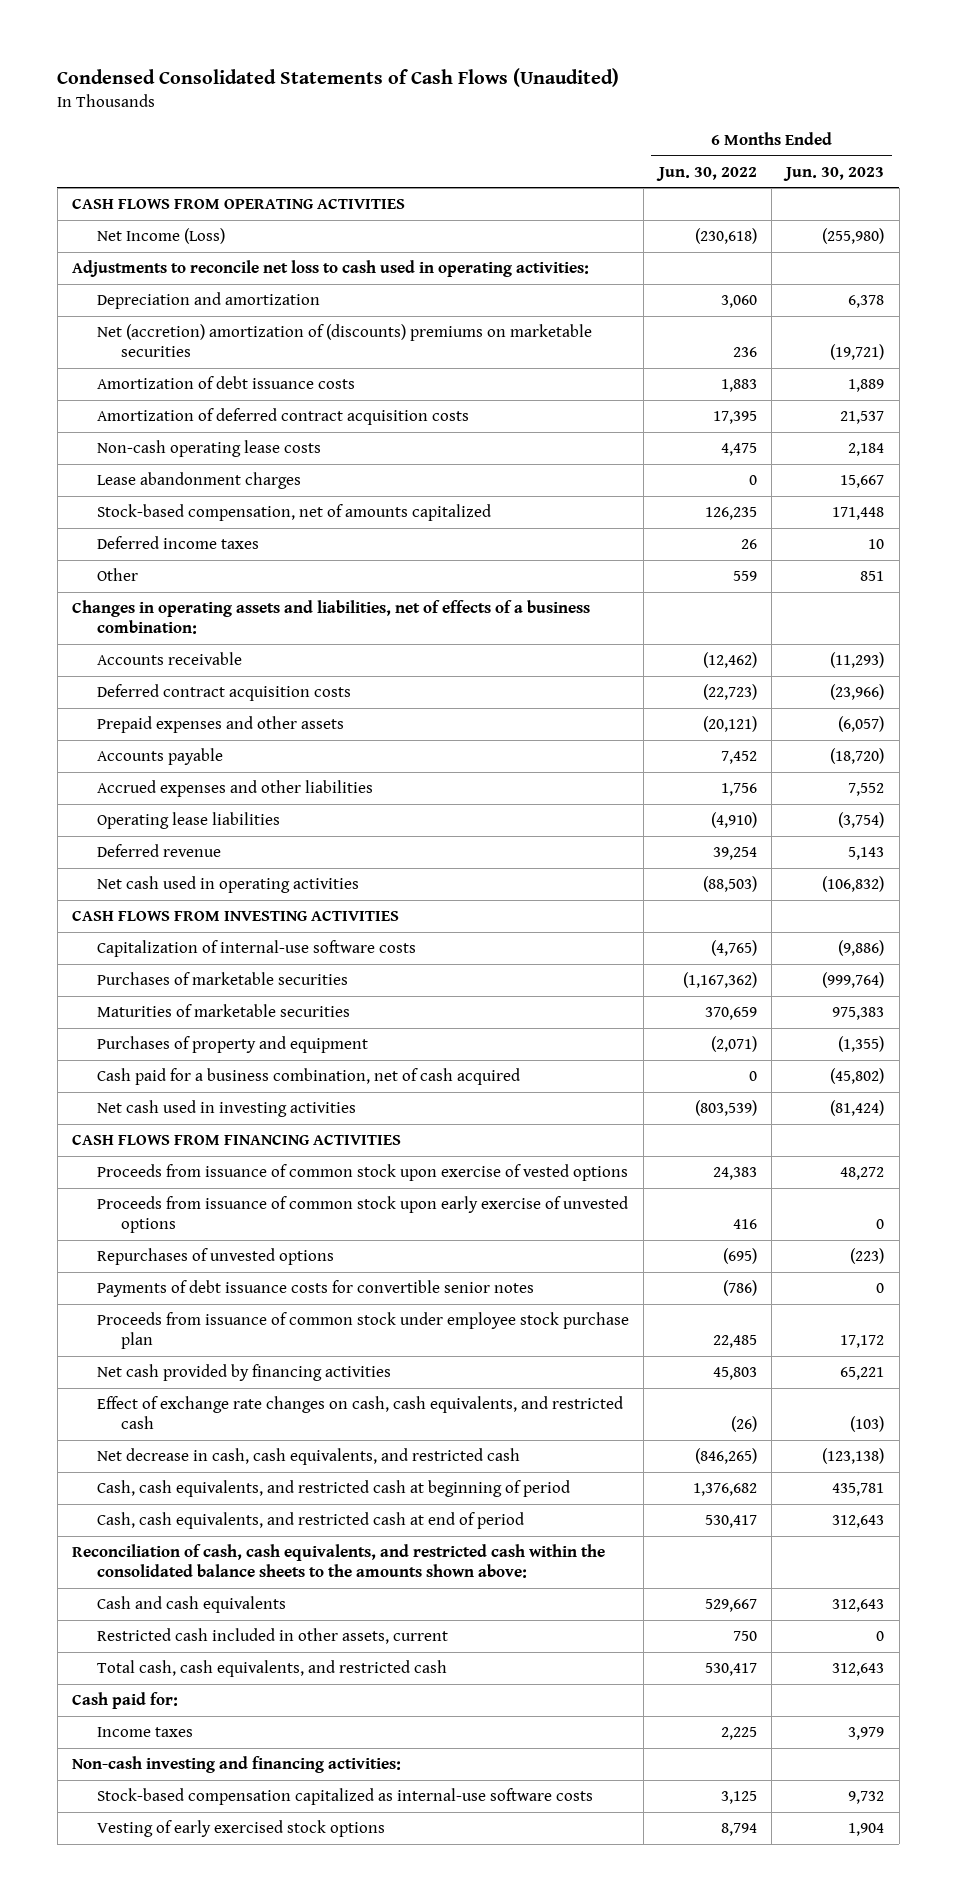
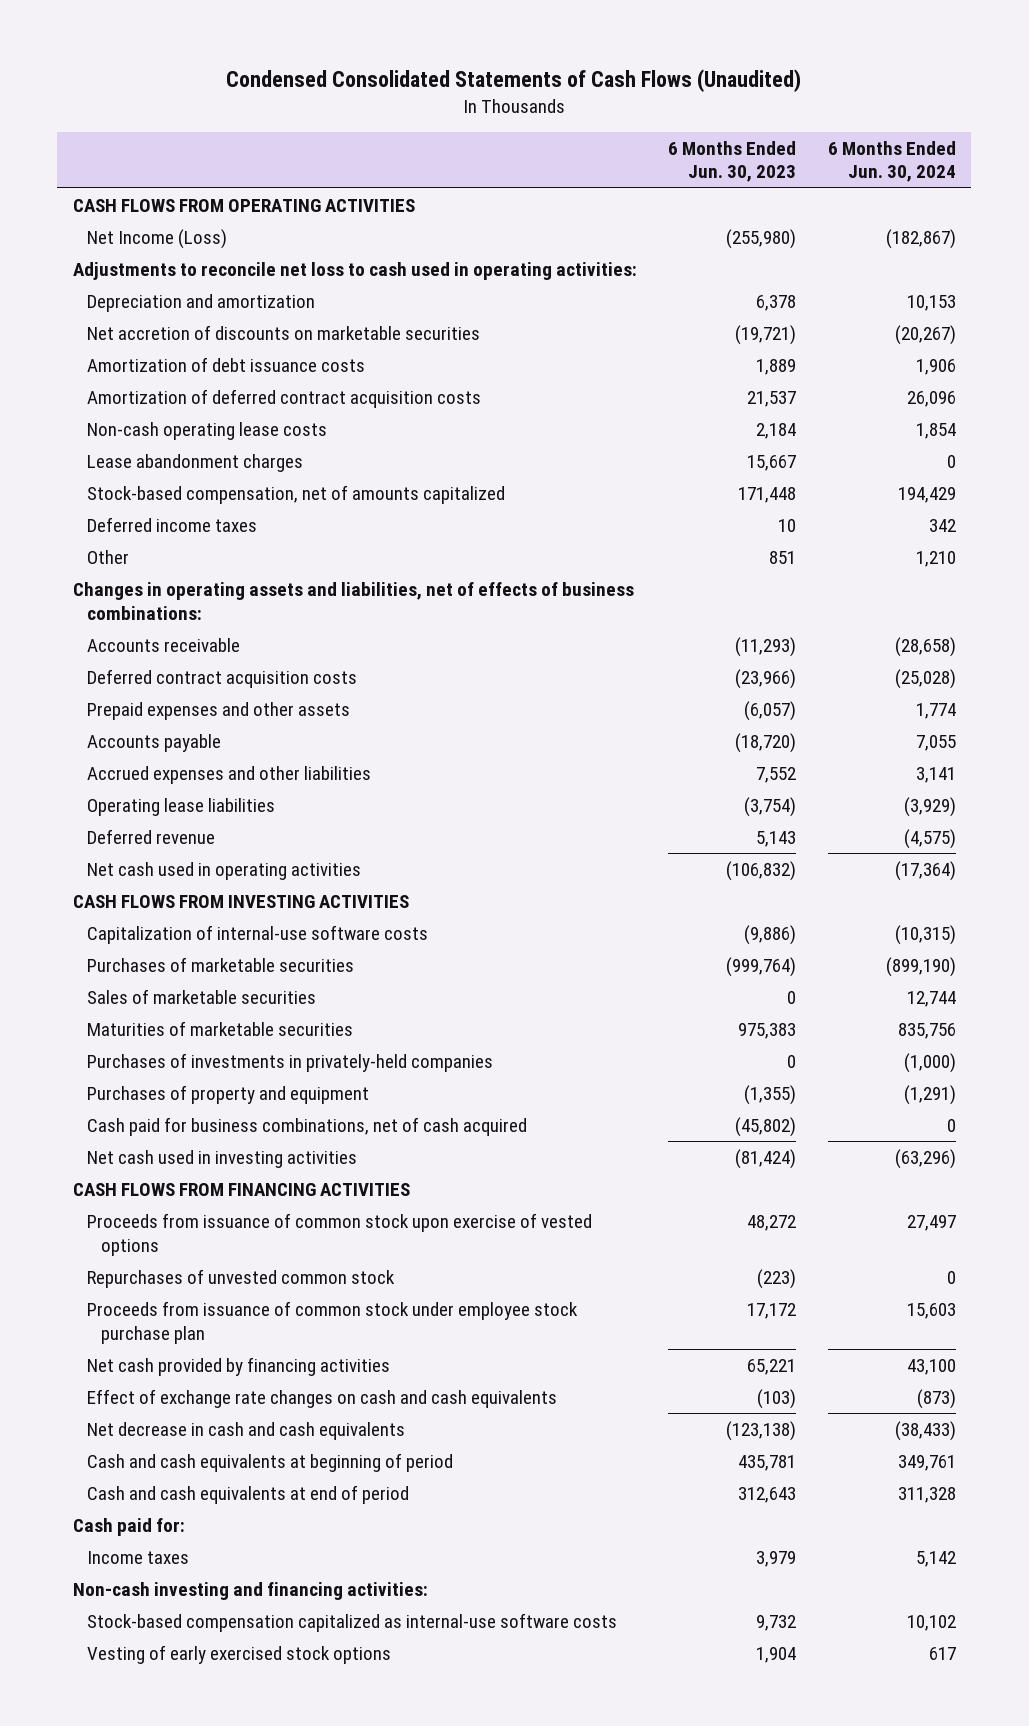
- | 6 Months Ended Jun. 30, 2022 | 6 Months Ended Jun. 30, 2023
+ | 6 Months Ended Jun. 30, 2023 | 6 Months Ended Jun. 30, 2024
- Net (accretion) amortization of (discounts) premiums on marketable securities | 236 | (19,721)
+ Net accretion of discounts on marketable securities | (19,721) | (20,267)
- Changes in operating assets and liabilities, net of effects of a business combination:
+ Changes in operating assets and liabilities, net of effects of business combinations:
+ Sales of marketable securities | 0 | 12,744
+ Purchases of investments in privately-held companies | 0 | (1,000)
- Cash paid for a business combination, net of cash acquired | 0 | (45,802)
+ Cash paid for business combinations, net of cash acquired | (45,802) | 0
- Proceeds from issuance of common stock upon early exercise of unvested options | 416 | 0
- Repurchases of unvested options | (695) | (223)
- Payments of debt issuance costs for convertible senior notes | (786) | 0
+ Repurchases of unvested common stock | (223) | 0
- Effect of exchange rate changes on cash, cash equivalents, and restricted cash | (26) | (103)
- Net decrease in cash, cash equivalents, and restricted cash | (846,265) | (123,138)
- Cash, cash equivalents, and restricted cash at beginning of period | 1,376,682 | 435,781
- Cash, cash equivalents, and restricted cash at end of period | 530,417 | 312,643
- Reconciliation of cash, cash equivalents, and restricted cash within the consolidated balance sheets to the amounts shown above:
- Cash and cash equivalents | 529,667 | 312,643
- Restricted cash included in other assets, current | 750 | 0
- Total cash, cash equivalents, and restricted cash | 530,417 | 312,643
+ Effect of exchange rate changes on cash and cash equivalents | (103) | (873)
+ Net decrease in cash and cash equivalents | (123,138) | (38,433)
+ Cash and cash equivalents at beginning of period | 435,781 | 349,761
+ Cash and cash equivalents at end of period | 312,643 | 311,328

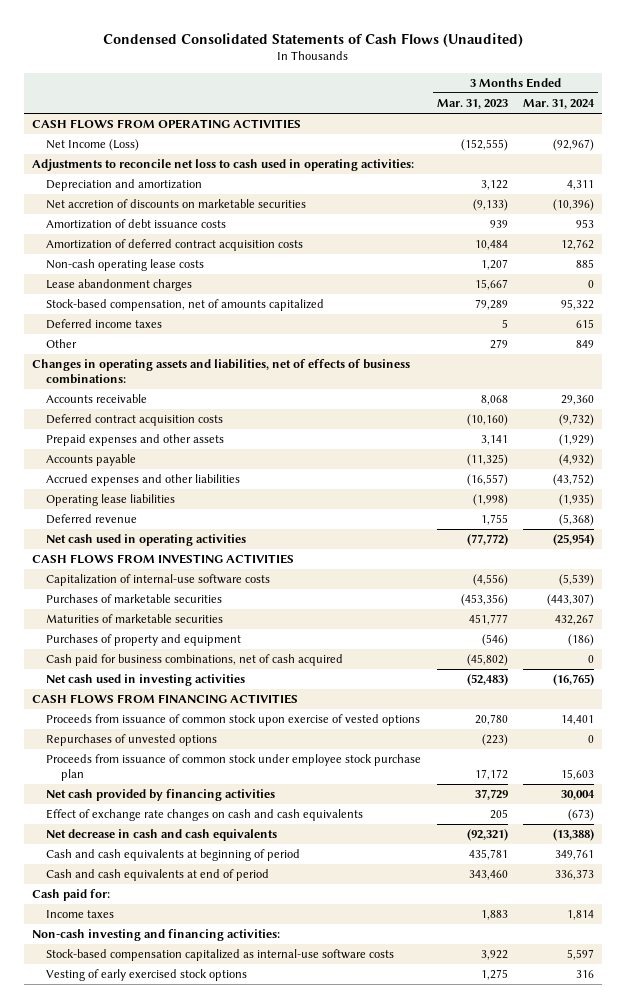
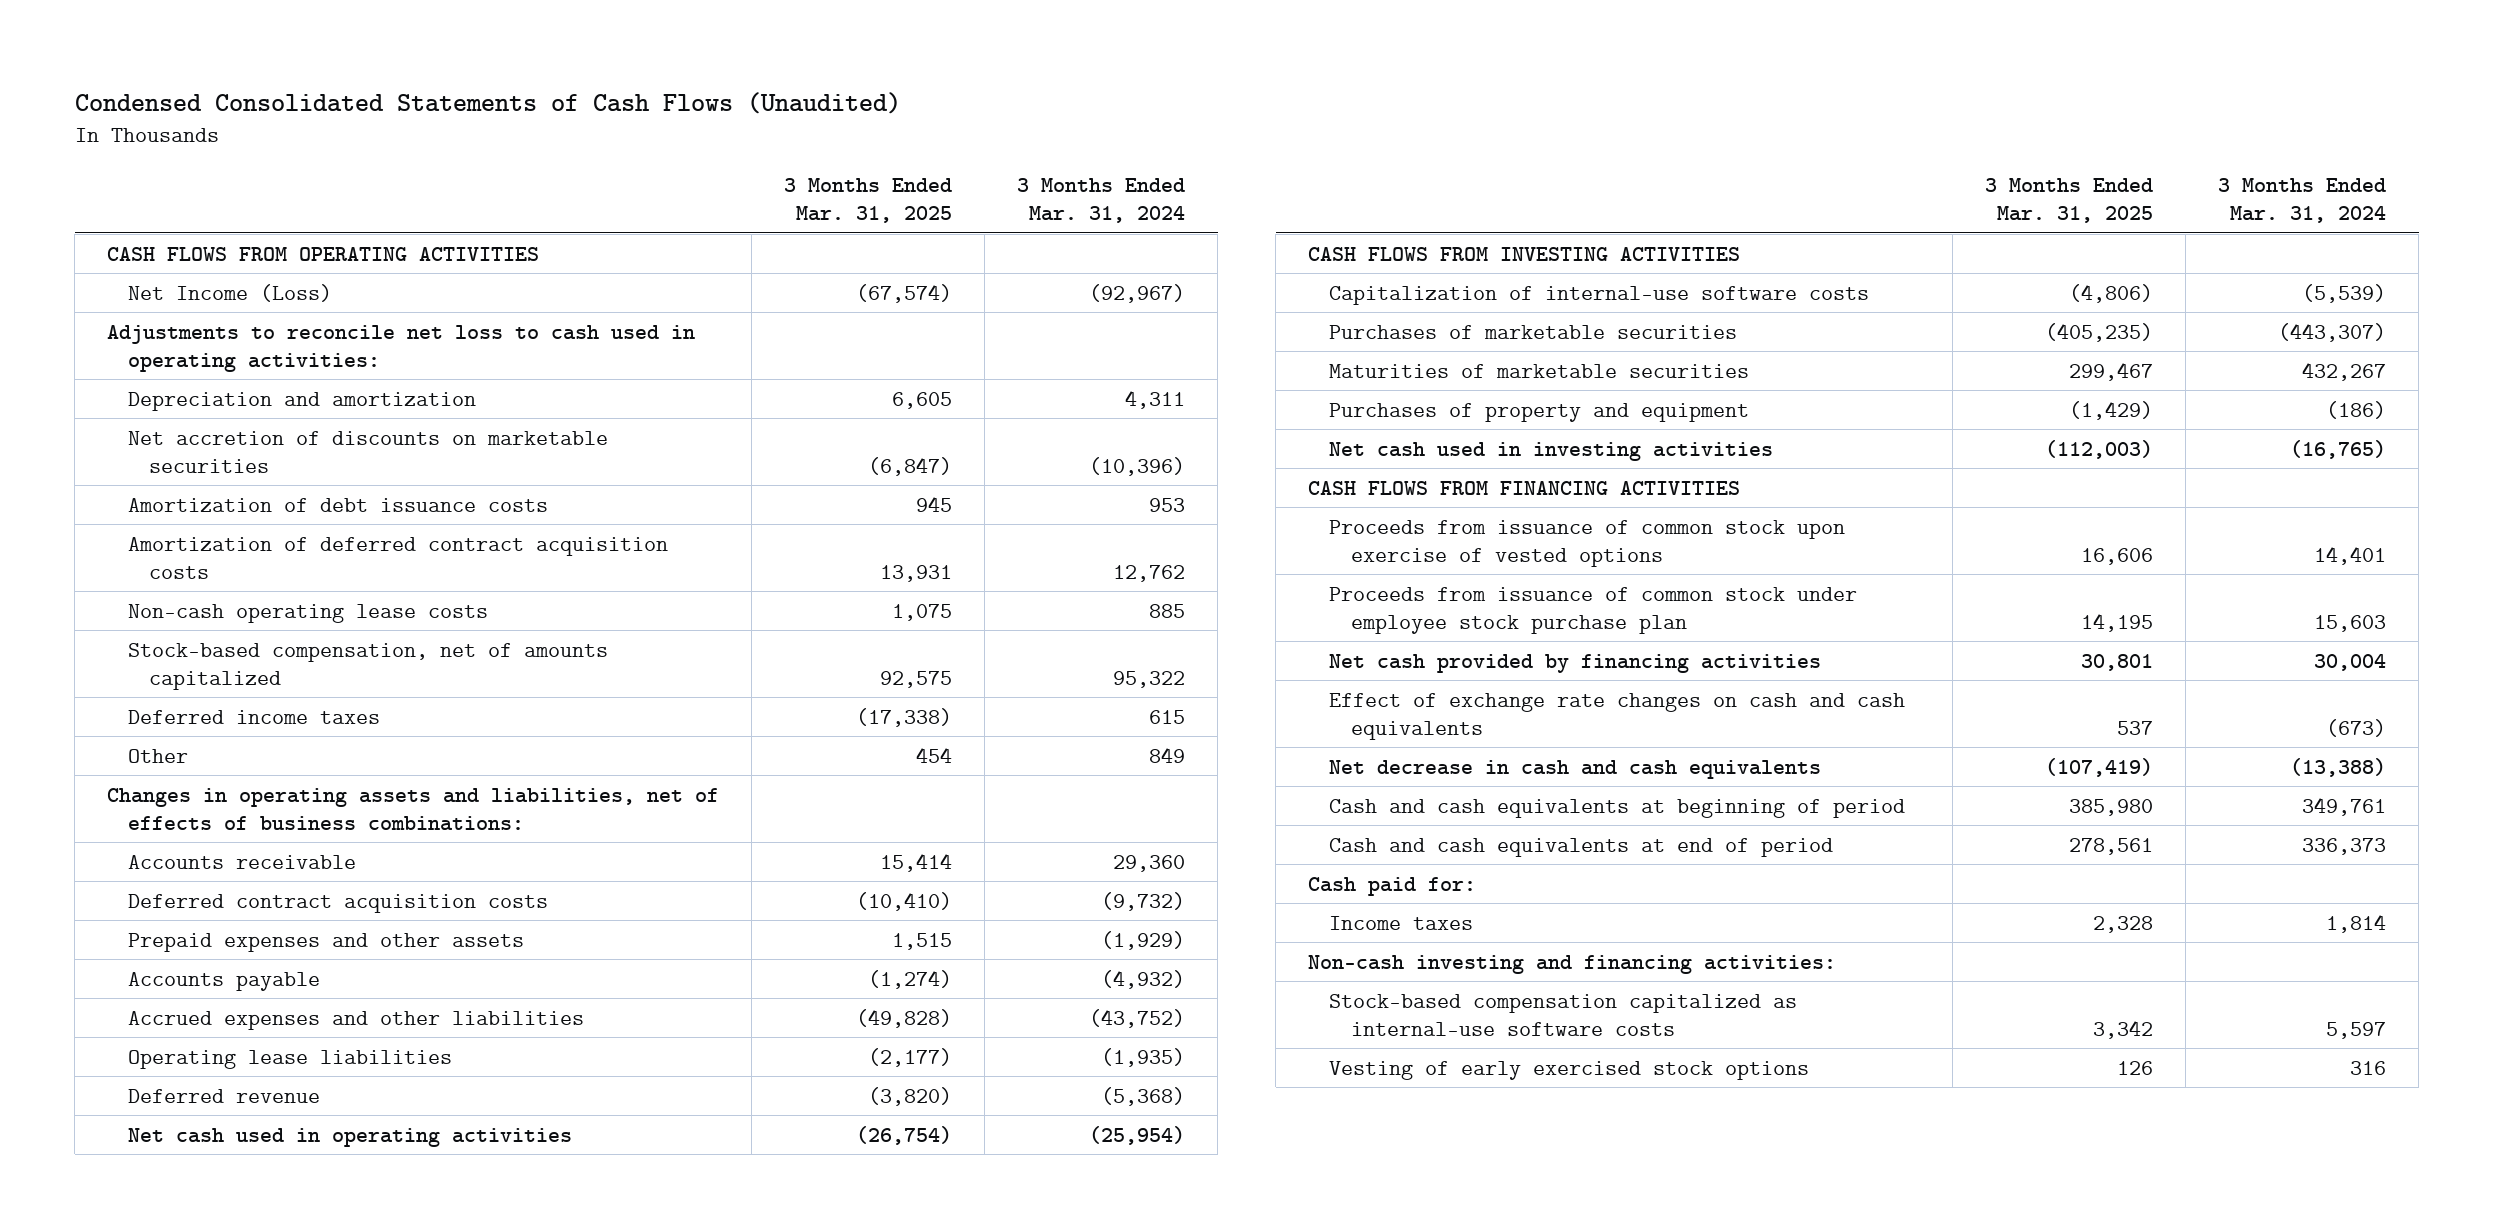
- | 3 Months Ended Mar. 31, 2023 | 3 Months Ended Mar. 31, 2024
+ | 3 Months Ended Mar. 31, 2025 | 3 Months Ended Mar. 31, 2024
- Lease abandonment charges | 15,667 | 0
- Cash paid for business combinations, net of cash acquired | (45,802) | 0
- Repurchases of unvested options | (223) | 0

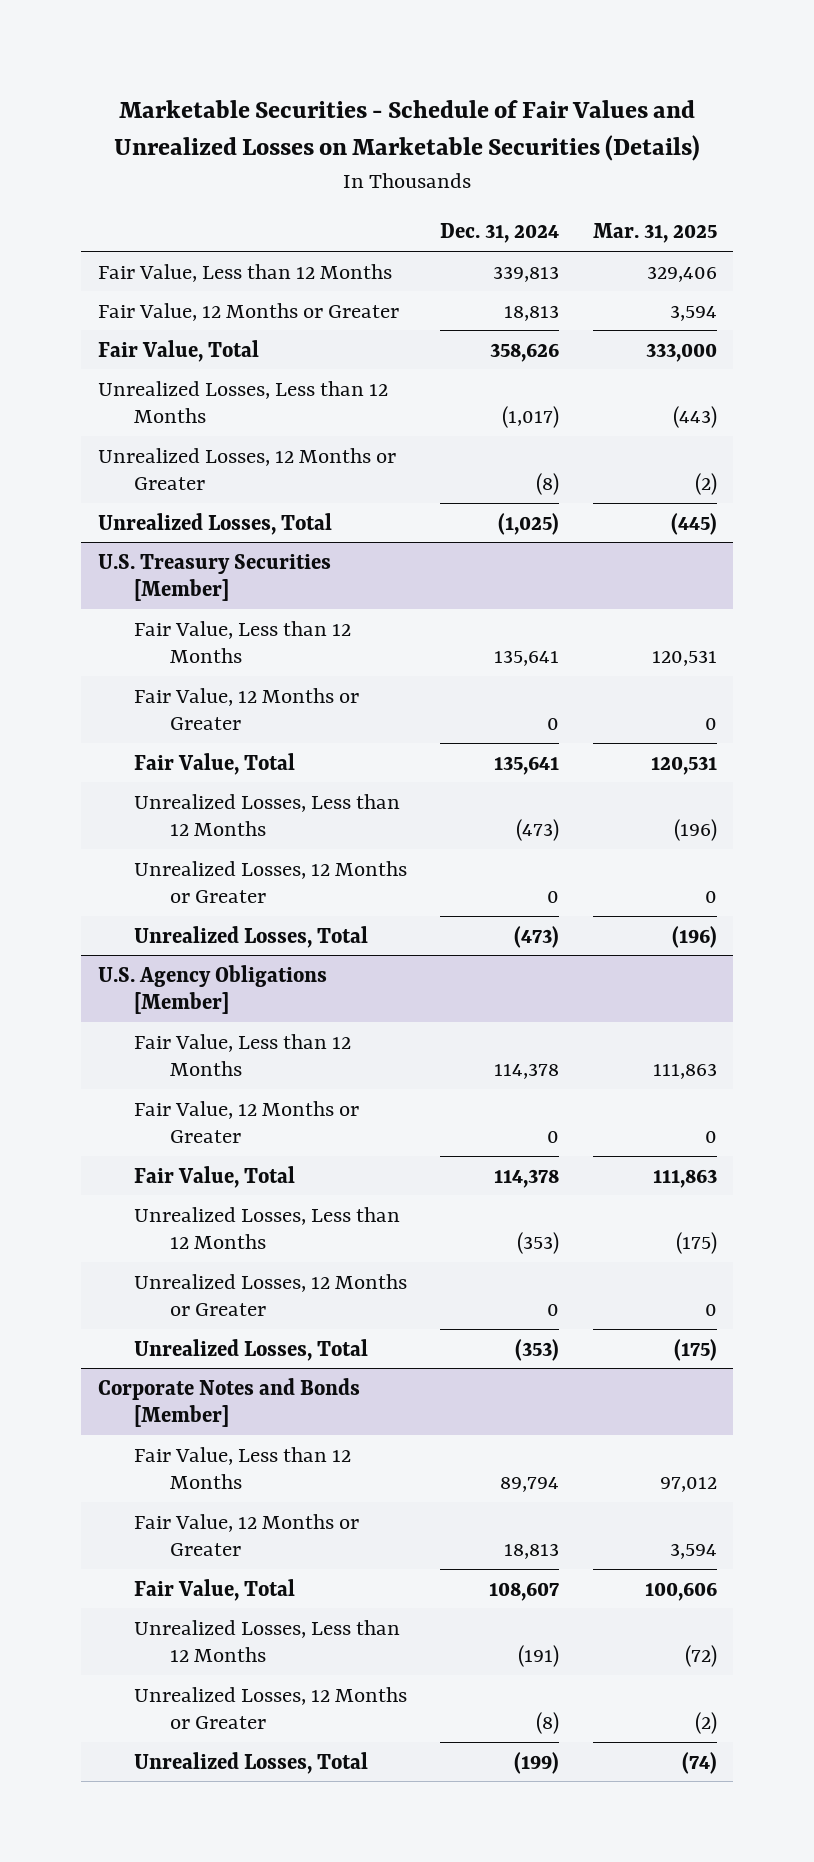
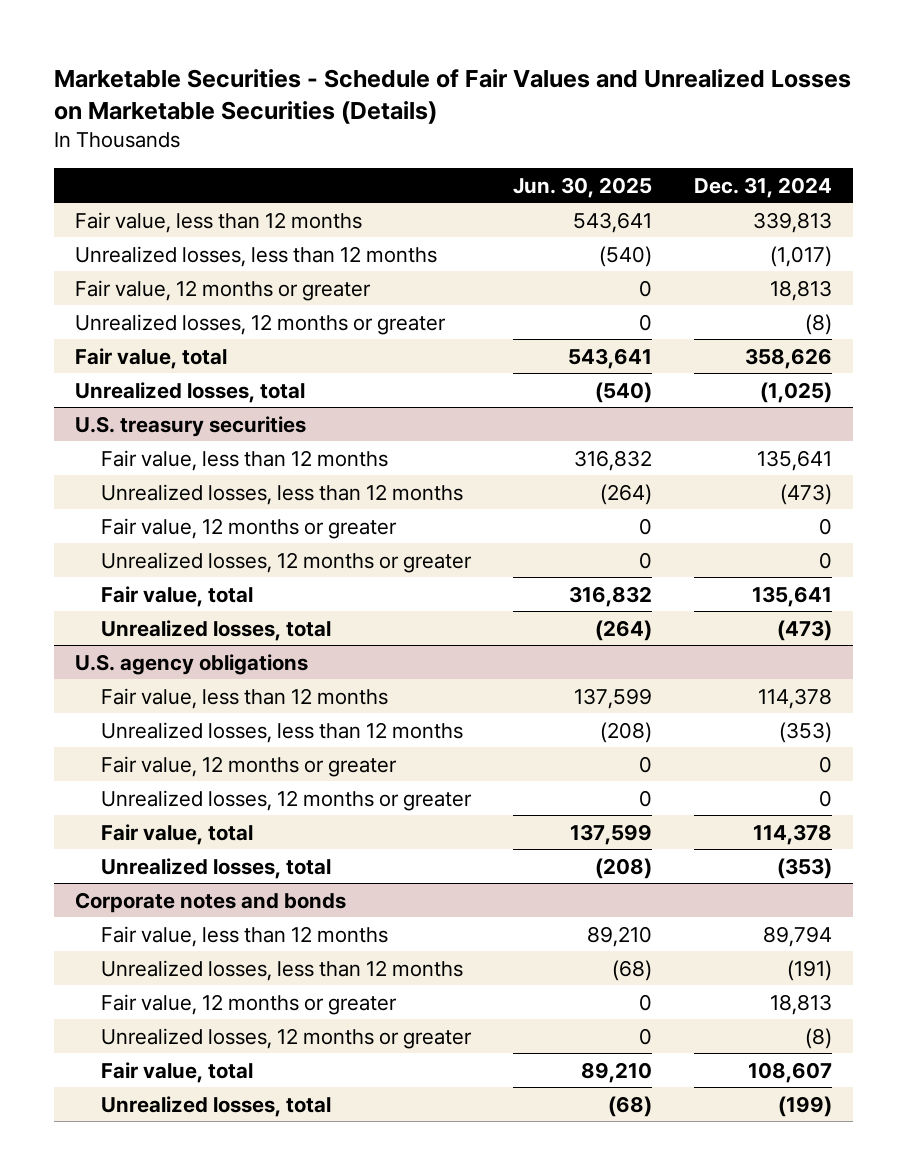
- | Dec. 31, 2024 | Mar. 31, 2025
+ | Jun. 30, 2025 | Dec. 31, 2024
- Fair Value, Less than 12 Months | 339,813 | 329,406
- Fair Value, 12 Months or Greater | 18,813 | 3,594
- Fair Value, Total | 358,626 | 333,000
- Unrealized Losses, Less than 12 Months | (1,017) | (443)
- Unrealized Losses, 12 Months or Greater | (8) | (2)
- Unrealized Losses, Total | (1,025) | (445)
- U.S. Treasury Securities [Member]
- Fair Value, Less than 12 Months | 135,641 | 120,531
- Fair Value, 12 Months or Greater | 0 | 0
- Fair Value, Total | 135,641 | 120,531
- Unrealized Losses, Less than 12 Months | (473) | (196)
- Unrealized Losses, 12 Months or Greater | 0 | 0
- Unrealized Losses, Total | (473) | (196)
- U.S. Agency Obligations [Member]
- Fair Value, Less than 12 Months | 114,378 | 111,863
- Fair Value, 12 Months or Greater | 0 | 0
- Fair Value, Total | 114,378 | 111,863
- Unrealized Losses, Less than 12 Months | (353) | (175)
- Unrealized Losses, 12 Months or Greater | 0 | 0
- Unrealized Losses, Total | (353) | (175)
- Corporate Notes and Bonds [Member]
- Fair Value, Less than 12 Months | 89,794 | 97,012
- Fair Value, 12 Months or Greater | 18,813 | 3,594
- Fair Value, Total | 108,607 | 100,606
- Unrealized Losses, Less than 12 Months | (191) | (72)
- Unrealized Losses, 12 Months or Greater | (8) | (2)
- Unrealized Losses, Total | (199) | (74)
+ Fair value, less than 12 months | 543,641 | 339,813
+ Unrealized losses, less than 12 months | (540) | (1,017)
+ Fair value, 12 months or greater | 0 | 18,813
+ Unrealized losses, 12 months or greater | 0 | (8)
+ Fair value, total | 543,641 | 358,626
+ Unrealized losses, total | (540) | (1,025)
+ U.S. treasury securities
+ Fair value, less than 12 months | 316,832 | 135,641
+ Unrealized losses, less than 12 months | (264) | (473)
+ Fair value, 12 months or greater | 0 | 0
+ Unrealized losses, 12 months or greater | 0 | 0
+ Fair value, total | 316,832 | 135,641
+ Unrealized losses, total | (264) | (473)
+ U.S. agency obligations
+ Fair value, less than 12 months | 137,599 | 114,378
+ Unrealized losses, less than 12 months | (208) | (353)
+ Fair value, 12 months or greater | 0 | 0
+ Unrealized losses, 12 months or greater | 0 | 0
+ Fair value, total | 137,599 | 114,378
+ Unrealized losses, total | (208) | (353)
+ Corporate notes and bonds
+ Fair value, less than 12 months | 89,210 | 89,794
+ Unrealized losses, less than 12 months | (68) | (191)
+ Fair value, 12 months or greater | 0 | 18,813
+ Unrealized losses, 12 months or greater | 0 | (8)
+ Fair value, total | 89,210 | 108,607
+ Unrealized losses, total | (68) | (199)

